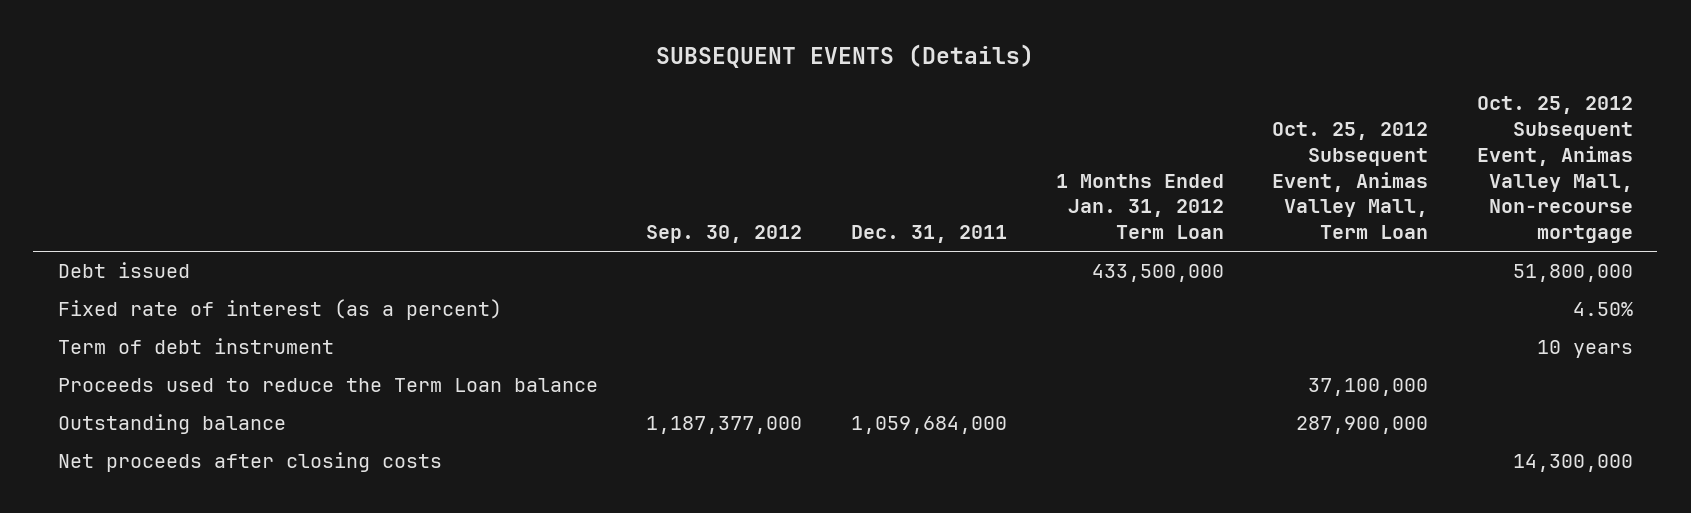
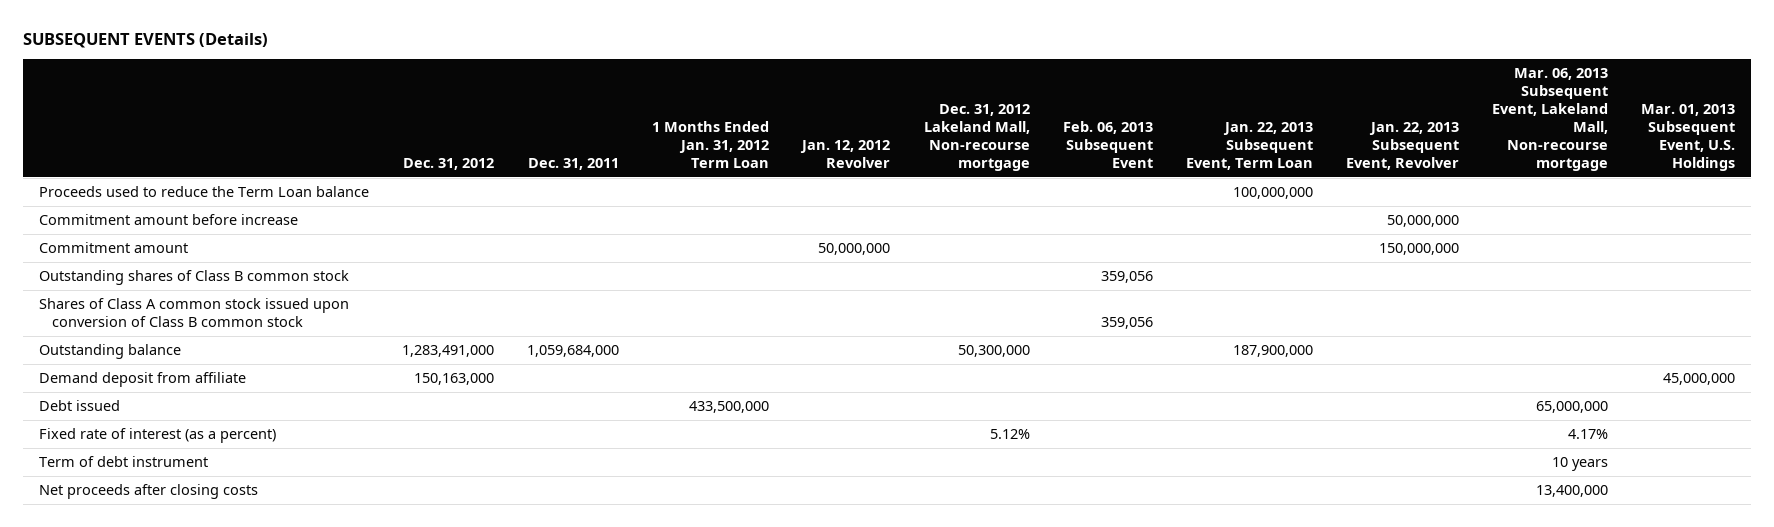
- | Sep. 30, 2012 | Dec. 31, 2011 | 1 Months Ended Jan. 31, 2012 Term Loan | Oct. 25, 2012 Subsequent Event, Animas Valley Mall, Term Loan | Oct. 25, 2012 Subsequent Event, Animas Valley Mall, Non-recourse mortgage
+ | Dec. 31, 2012 | Dec. 31, 2011 | 1 Months Ended Jan. 31, 2012 Term Loan | Jan. 12, 2012 Revolver | Dec. 31, 2012 Lakeland Mall, Non-recourse mortgage | Feb. 06, 2013 Subsequent Event | Jan. 22, 2013 Subsequent Event, Term Loan | Jan. 22, 2013 Subsequent Event, Revolver | Mar. 06, 2013 Subsequent Event, Lakeland Mall, Non-recourse mortgage | Mar. 01, 2013 Subsequent Event, U.S. Holdings
moved up: Proceeds used to reduce the Term Loan balance | | | | | | | 100,000,000 | | |
+ Commitment amount before increase | | | | | | | | 50,000,000 | |
+ Commitment amount | | | | 50,000,000 | | | | 150,000,000 | |
+ Outstanding shares of Class B common stock | | | | | | 359,056 | | | |
+ Shares of Class A common stock issued upon conversion of Class B common stock | | | | | | 359,056 | | | |
moved up: Outstanding balance | 1,283,491,000 | 1,059,684,000 | | | 50,300,000 | | 187,900,000 | | |
+ Demand deposit from affiliate | 150,163,000 | | | | | | | | | 45,000,000

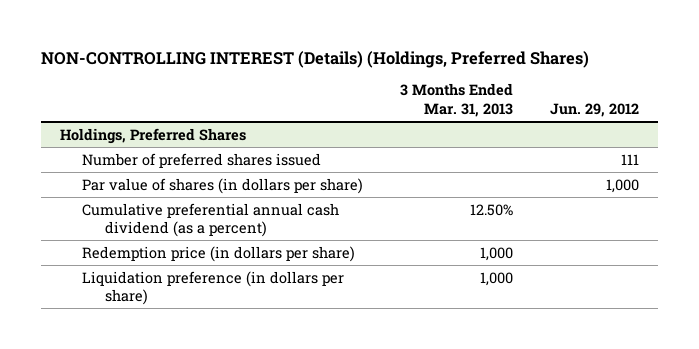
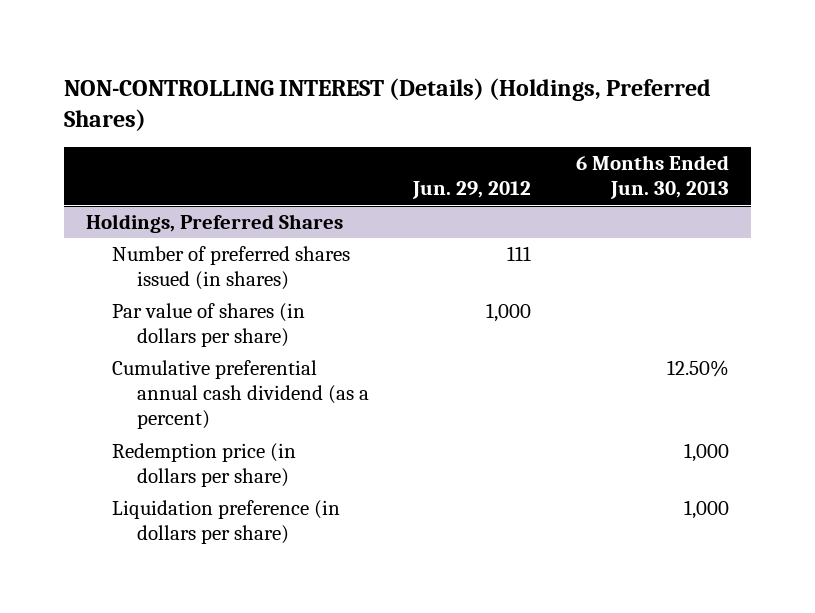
- | 3 Months Ended Mar. 31, 2013 | Jun. 29, 2012
+ | Jun. 29, 2012 | 6 Months Ended Jun. 30, 2013
@ Holdings, Preferred Shares
- Number of preferred shares issued | | 111
+ Number of preferred shares issued (in shares) | 111 |

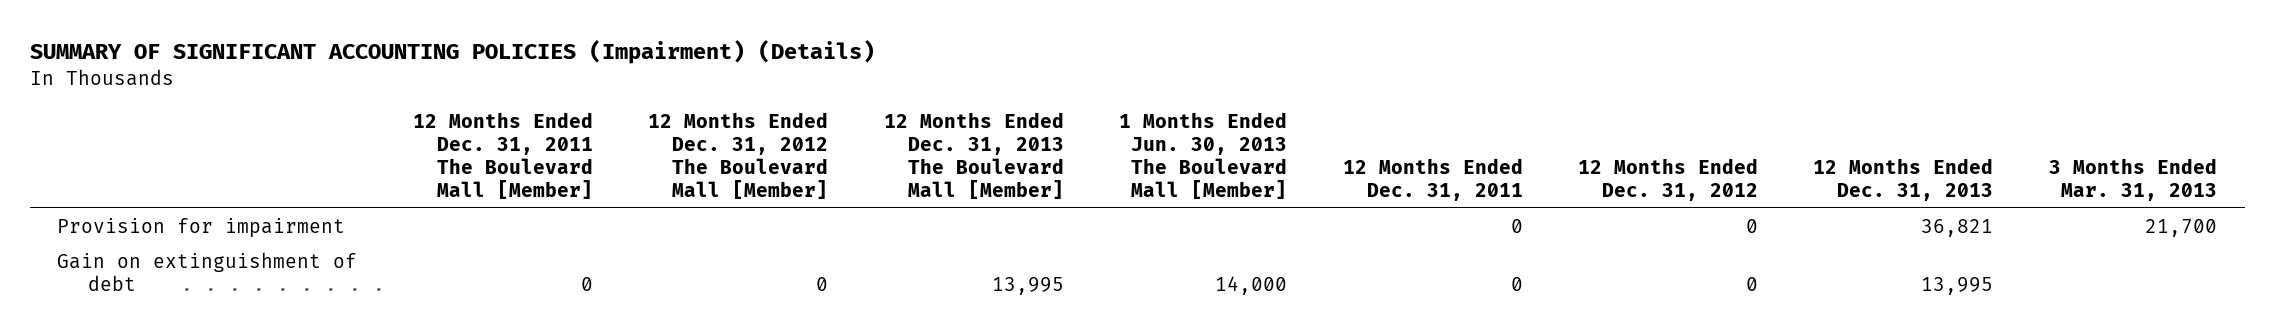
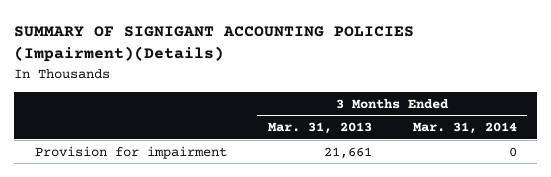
- SUMMARY OF SIGNIFICANT ACCOUNTING POLICIES (Impairment) (Details)
+ SUMMARY OF SIGNIGANT ACCOUNTING POLICIES (Impairment)(Details)
- | 12 Months Ended Dec. 31, 2011 The Boulevard Mall [Member] | 12 Months Ended Dec. 31, 2012 The Boulevard Mall [Member] | 12 Months Ended Dec. 31, 2013 The Boulevard Mall [Member] | 1 Months Ended Jun. 30, 2013 The Boulevard Mall [Member] | 12 Months Ended Dec. 31, 2011 | 12 Months Ended Dec. 31, 2012 | 12 Months Ended Dec. 31, 2013 | 3 Months Ended Mar. 31, 2013
+ | 3 Months Ended Mar. 31, 2013 | 3 Months Ended Mar. 31, 2014
- Provision for impairment | | | | | 0 | 0 | 36,821 | 21,700
- Gain on extinguishment of debt | 0 | 0 | 13,995 | 14,000 | 0 | 0 | 13,995 |
+ Provision for impairment | 21,661 | 0

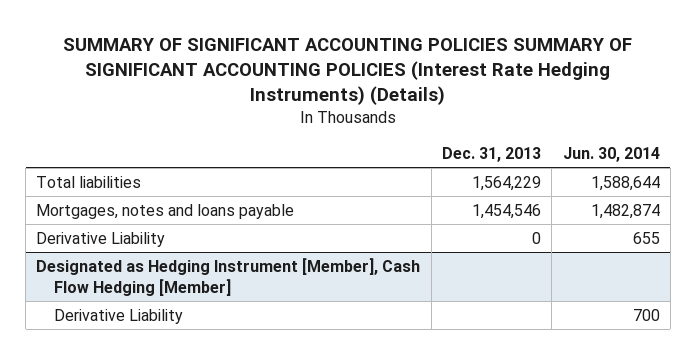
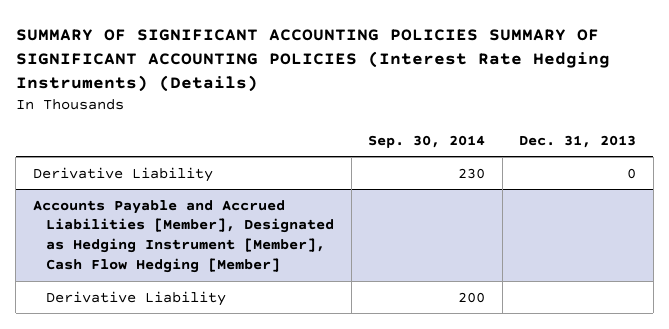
- | Dec. 31, 2013 | Jun. 30, 2014
+ | Sep. 30, 2014 | Dec. 31, 2013
- Total liabilities | 1,564,229 | 1,588,644
- Mortgages, notes and loans payable | 1,454,546 | 1,482,874
- Designated as Hedging Instrument [Member], Cash Flow Hedging [Member]
+ Accounts Payable and Accrued Liabilities [Member], Designated as Hedging Instrument [Member], Cash Flow Hedging [Member]

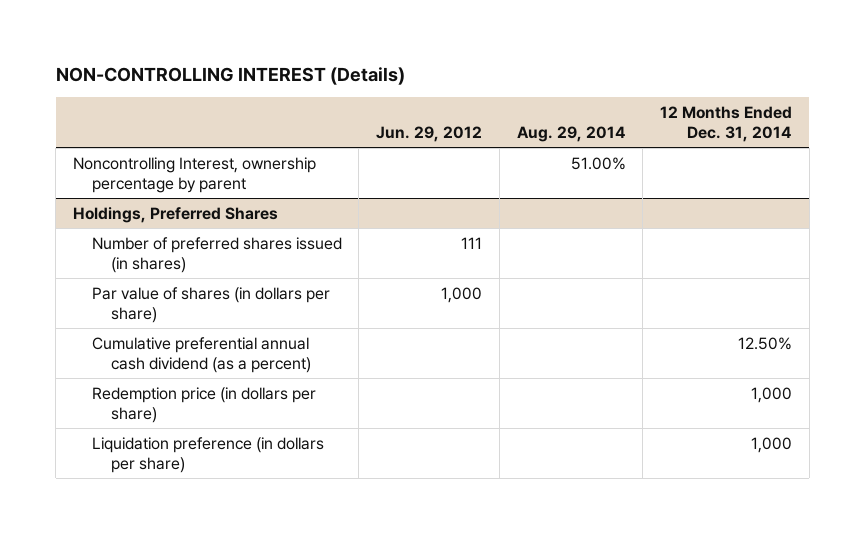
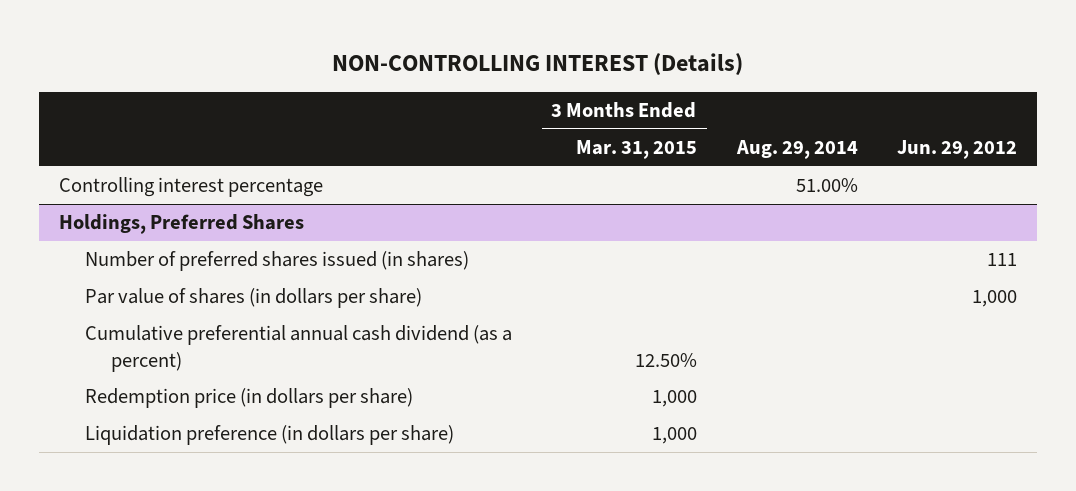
- | Jun. 29, 2012 | Aug. 29, 2014 | 12 Months Ended Dec. 31, 2014
+ | 3 Months Ended Mar. 31, 2015 | Aug. 29, 2014 | Jun. 29, 2012
- Noncontrolling Interest, ownership percentage by parent | | 51.00% |
+ Controlling interest percentage | | 51.00% |

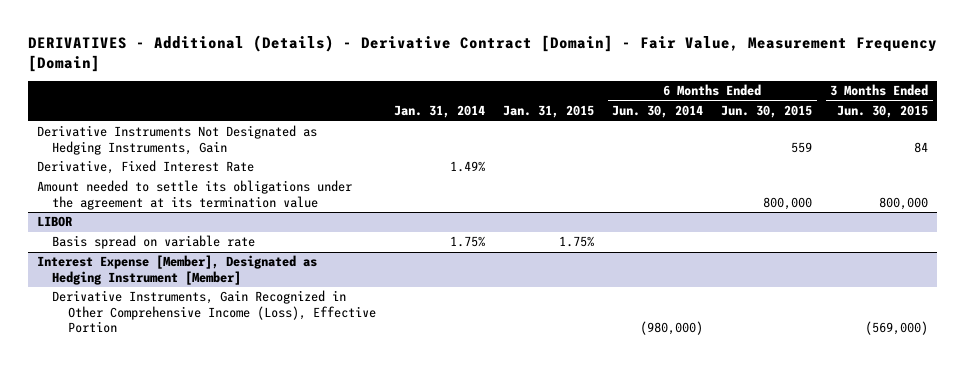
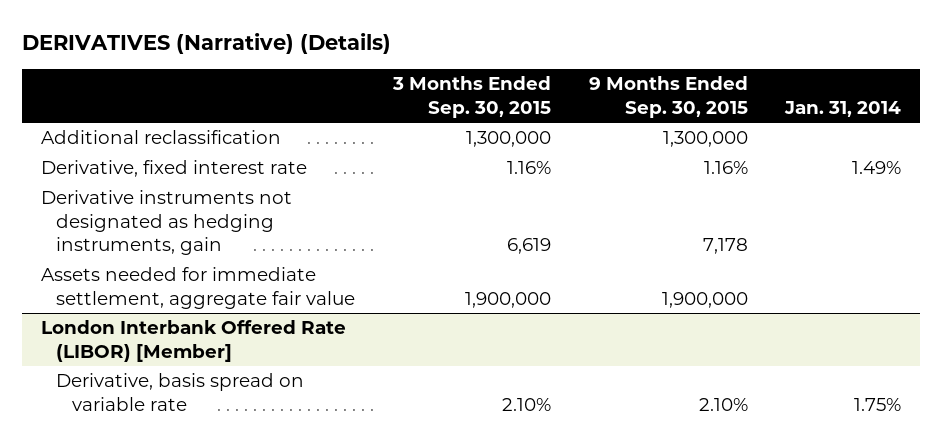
- DERIVATIVES - Additional (Details) - Derivative Contract [Domain] - Fair Value, Measurement Frequency [Domain]
+ DERIVATIVES (Narrative) (Details)
- | Jan. 31, 2014 | Jan. 31, 2015 | 6 Months Ended Jun. 30, 2014 | 6 Months Ended Jun. 30, 2015 | 3 Months Ended Jun. 30, 2015
+ | 3 Months Ended Sep. 30, 2015 | 9 Months Ended Sep. 30, 2015 | Jan. 31, 2014
- Derivative Instruments Not Designated as Hedging Instruments, Gain | | | | 559 | 84
- Derivative, Fixed Interest Rate | 1.49% | | | |
- Amount needed to settle its obligations under the agreement at its termination value | | | | 800,000 | 800,000
- LIBOR
- Basis spread on variable rate | 1.75% | 1.75% | | |
- Interest Expense [Member], Designated as Hedging Instrument [Member]
- Derivative Instruments, Gain Recognized in Other Comprehensive Income (Loss), Effective Portion | | | (980,000) | | (569,000)
+ Additional reclassification | 1,300,000 | 1,300,000 |
+ Derivative, fixed interest rate | 1.16% | 1.16% | 1.49%
+ Derivative instruments not designated as hedging instruments, gain | 6,619 | 7,178 |
+ Assets needed for immediate settlement, aggregate fair value | 1,900,000 | 1,900,000 |
+ London Interbank Offered Rate (LIBOR) [Member]
+ Derivative, basis spread on variable rate | 2.10% | 2.10% | 1.75%

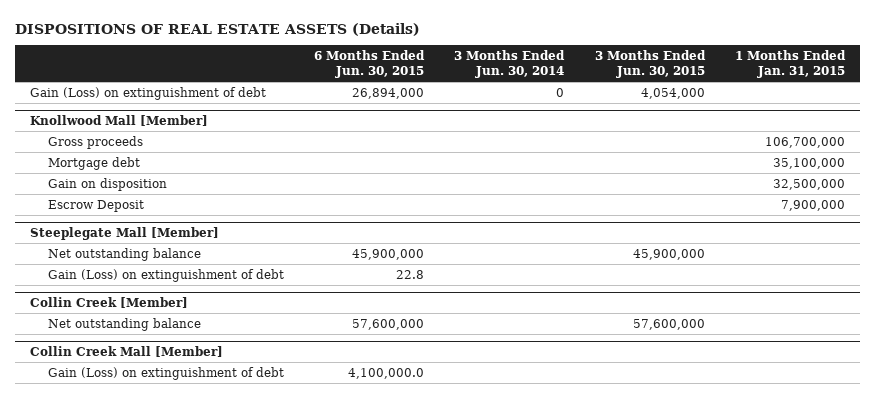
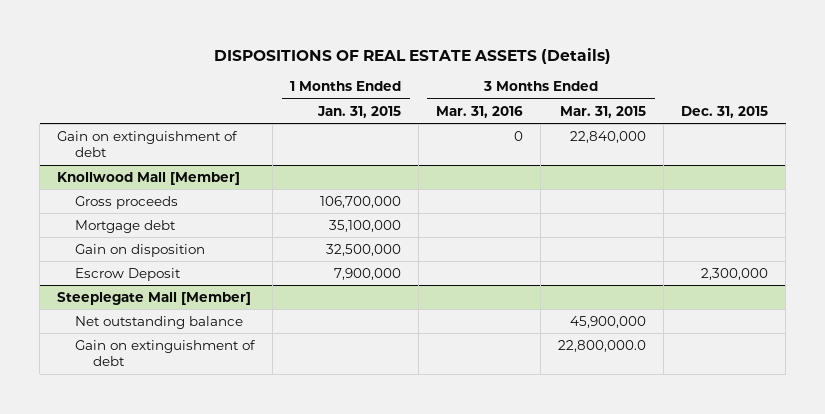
- | 6 Months Ended Jun. 30, 2015 | 3 Months Ended Jun. 30, 2014 | 3 Months Ended Jun. 30, 2015 | 1 Months Ended Jan. 31, 2015
+ | 1 Months Ended Jan. 31, 2015 | 3 Months Ended Mar. 31, 2016 | 3 Months Ended Mar. 31, 2015 | Dec. 31, 2015
- Gain (Loss) on extinguishment of debt | 26,894,000 | 0 | 4,054,000 |
+ Gain on extinguishment of debt | | 0 | 22,840,000 |
@ Steeplegate Mall [Member]
- Gain (Loss) on extinguishment of debt | 22.8 | | |
- Collin Creek [Member]
- Net outstanding balance | 57,600,000 | | 57,600,000 |
- Collin Creek Mall [Member]
- Gain (Loss) on extinguishment of debt | 4,100,000.0 | | |
@ Steeplegate Mall [Member]
+ Gain on extinguishment of debt | | | 22,800,000.0 |

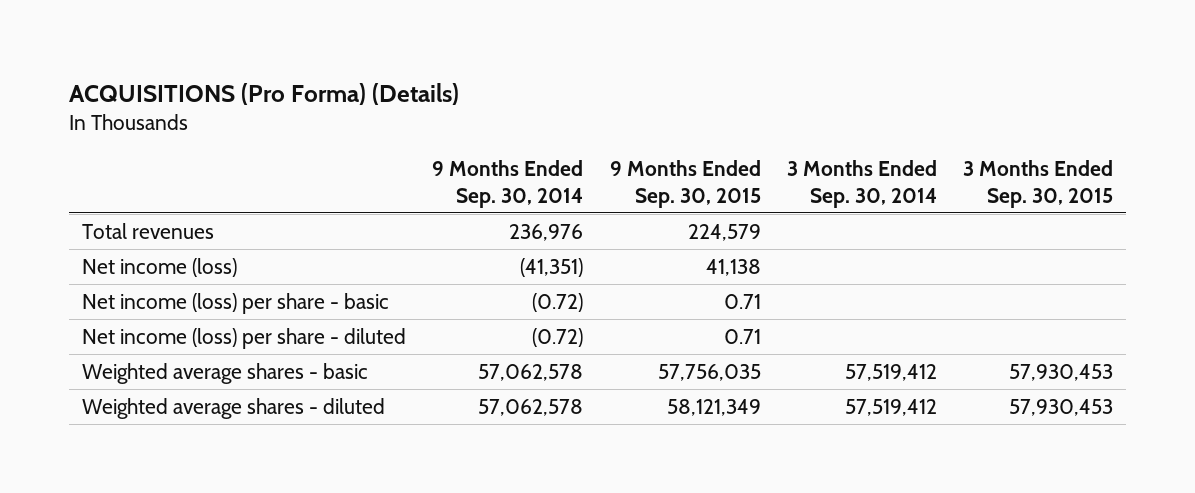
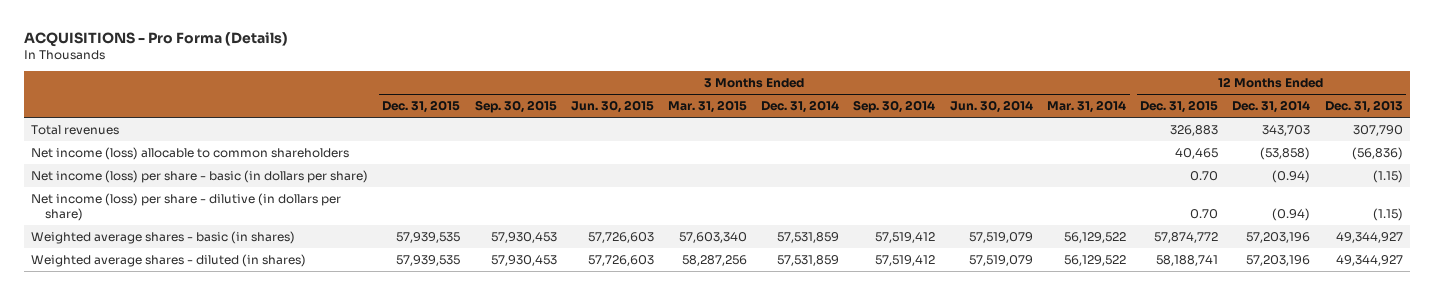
- ACQUISITIONS (Pro Forma) (Details)
+ ACQUISITIONS - Pro Forma (Details)
- | 9 Months Ended Sep. 30, 2014 | 9 Months Ended Sep. 30, 2015 | 3 Months Ended Sep. 30, 2014 | 3 Months Ended Sep. 30, 2015
+ | 3 Months Ended Dec. 31, 2015 | 3 Months Ended Sep. 30, 2015 | 3 Months Ended Jun. 30, 2015 | 3 Months Ended Mar. 31, 2015 | 3 Months Ended Dec. 31, 2014 | 3 Months Ended Sep. 30, 2014 | 3 Months Ended Jun. 30, 2014 | 3 Months Ended Mar. 31, 2014 | 12 Months Ended Dec. 31, 2015 | 12 Months Ended Dec. 31, 2014 | 12 Months Ended Dec. 31, 2013
- Net income (loss) | (41,351) | 41,138 | |
- Net income (loss) per share - basic | (0.72) | 0.71 | |
- Net income (loss) per share - diluted | (0.72) | 0.71 | |
- Weighted average shares - basic | 57,062,578 | 57,756,035 | 57,519,412 | 57,930,453
- Weighted average shares - diluted | 57,062,578 | 58,121,349 | 57,519,412 | 57,930,453
+ Net income (loss) allocable to common shareholders | | | | | | | | | 40,465 | (53,858) | (56,836)
+ Net income (loss) per share - basic (in dollars per share) | | | | | | | | | 0.70 | (0.94) | (1.15)
+ Net income (loss) per share - dilutive (in dollars per share) | | | | | | | | | 0.70 | (0.94) | (1.15)
+ Weighted average shares - basic (in shares) | 57,939,535 | 57,930,453 | 57,726,603 | 57,603,340 | 57,531,859 | 57,519,412 | 57,519,079 | 56,129,522 | 57,874,772 | 57,203,196 | 49,344,927
+ Weighted average shares - diluted (in shares) | 57,939,535 | 57,930,453 | 57,726,603 | 58,287,256 | 57,531,859 | 57,519,412 | 57,519,079 | 56,129,522 | 58,188,741 | 57,203,196 | 49,344,927

